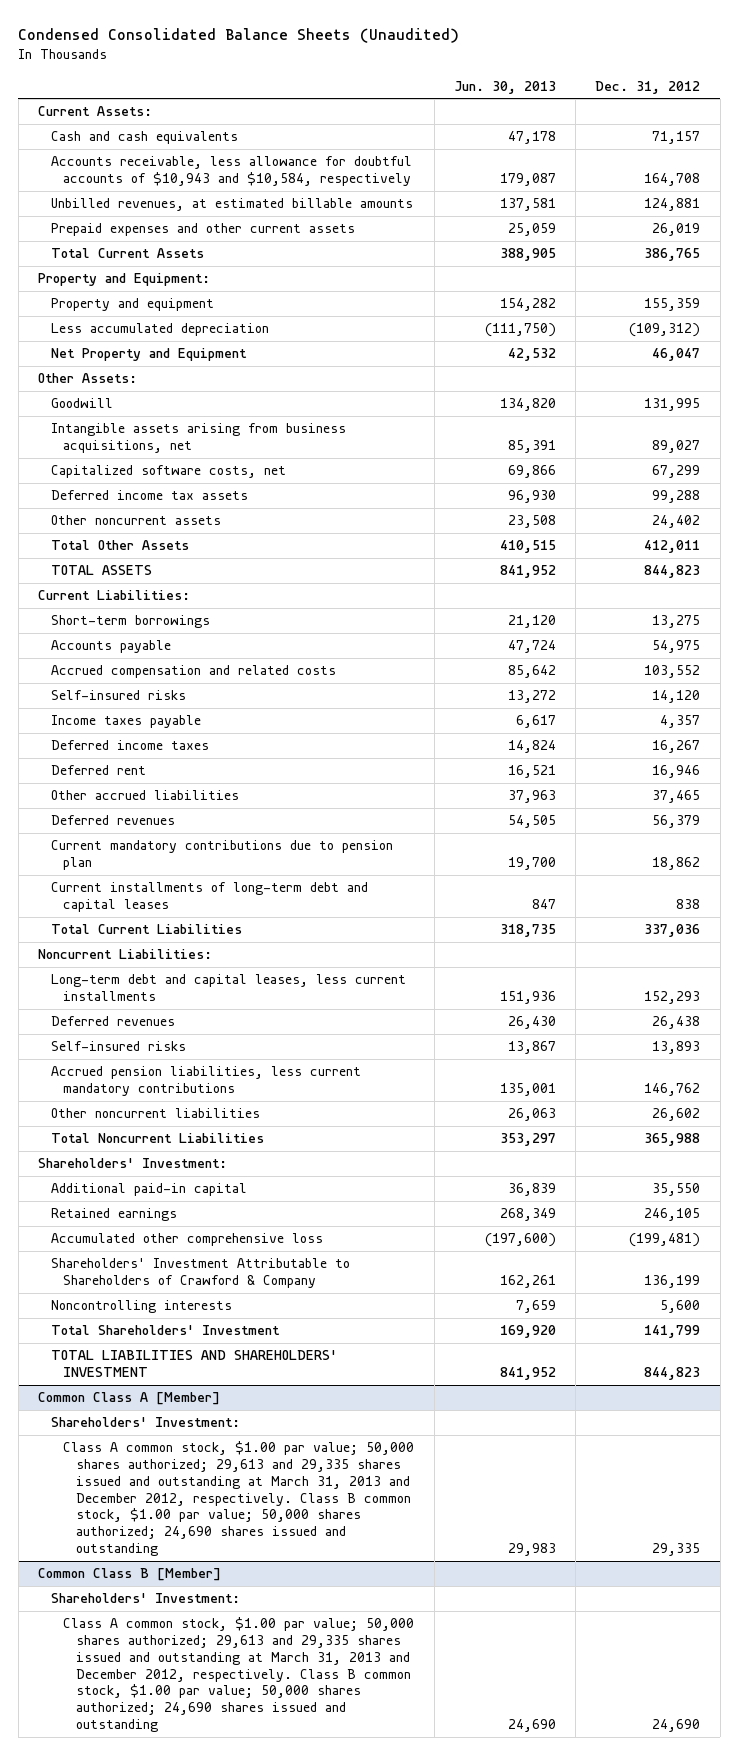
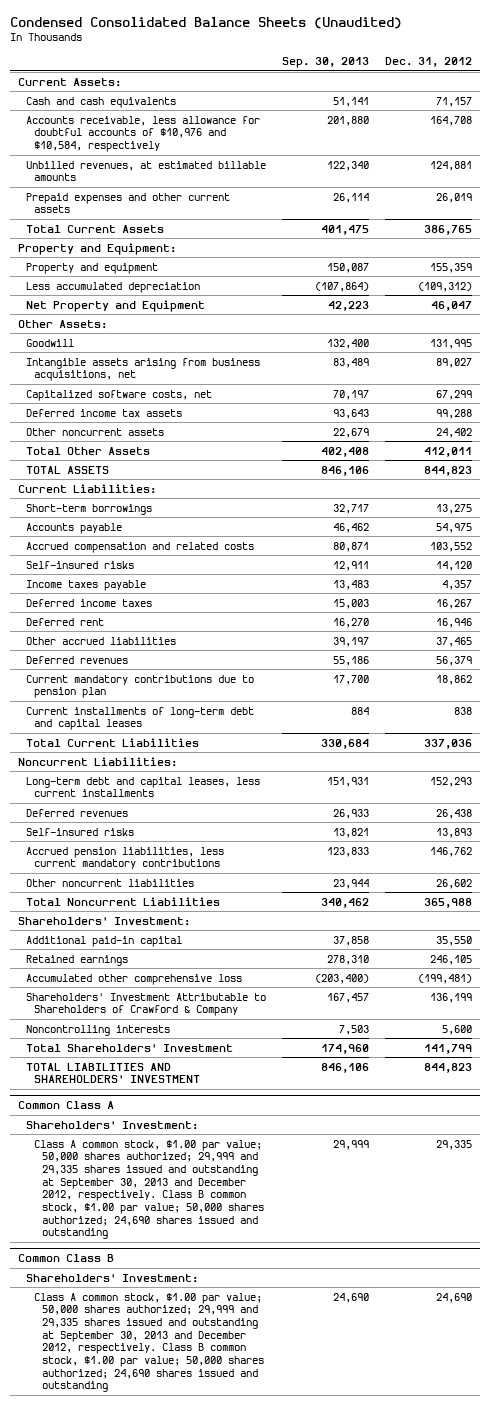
- | Jun. 30, 2013 | Dec. 31, 2012
+ | Sep. 30, 2013 | Dec. 31, 2012
- Accounts receivable, less allowance for doubtful accounts of $10,943 and $10,584, respectively | 179,087 | 164,708
+ Accounts receivable, less allowance for doubtful accounts of $10,976 and $10,584, respectively | 201,880 | 164,708
- Common Class A [Member]
+ Common Class A
- Class A common stock, $1.00 par value; 50,000 shares authorized; 29,613 and 29,335 shares issued and outstanding at March 31, 2013 and December 2012, respectively. Class B common stock, $1.00 par value; 50,000 shares authorized; 24,690 shares issued and outstanding | 29,983 | 29,335
- Common Class B [Member]
+ Class A common stock, $1.00 par value; 50,000 shares authorized; 29,999 and 29,335 shares issued and outstanding at September 30, 2013 and December 2012, respectively. Class B common stock, $1.00 par value; 50,000 shares authorized; 24,690 shares issued and outstanding | 29,999 | 29,335
+ Common Class B
- Class A common stock, $1.00 par value; 50,000 shares authorized; 29,613 and 29,335 shares issued and outstanding at March 31, 2013 and December 2012, respectively. Class B common stock, $1.00 par value; 50,000 shares authorized; 24,690 shares issued and outstanding | 24,690 | 24,690
+ Class A common stock, $1.00 par value; 50,000 shares authorized; 29,999 and 29,335 shares issued and outstanding at September 30, 2013 and December 2012, respectively. Class B common stock, $1.00 par value; 50,000 shares authorized; 24,690 shares issued and outstanding | 24,690 | 24,690

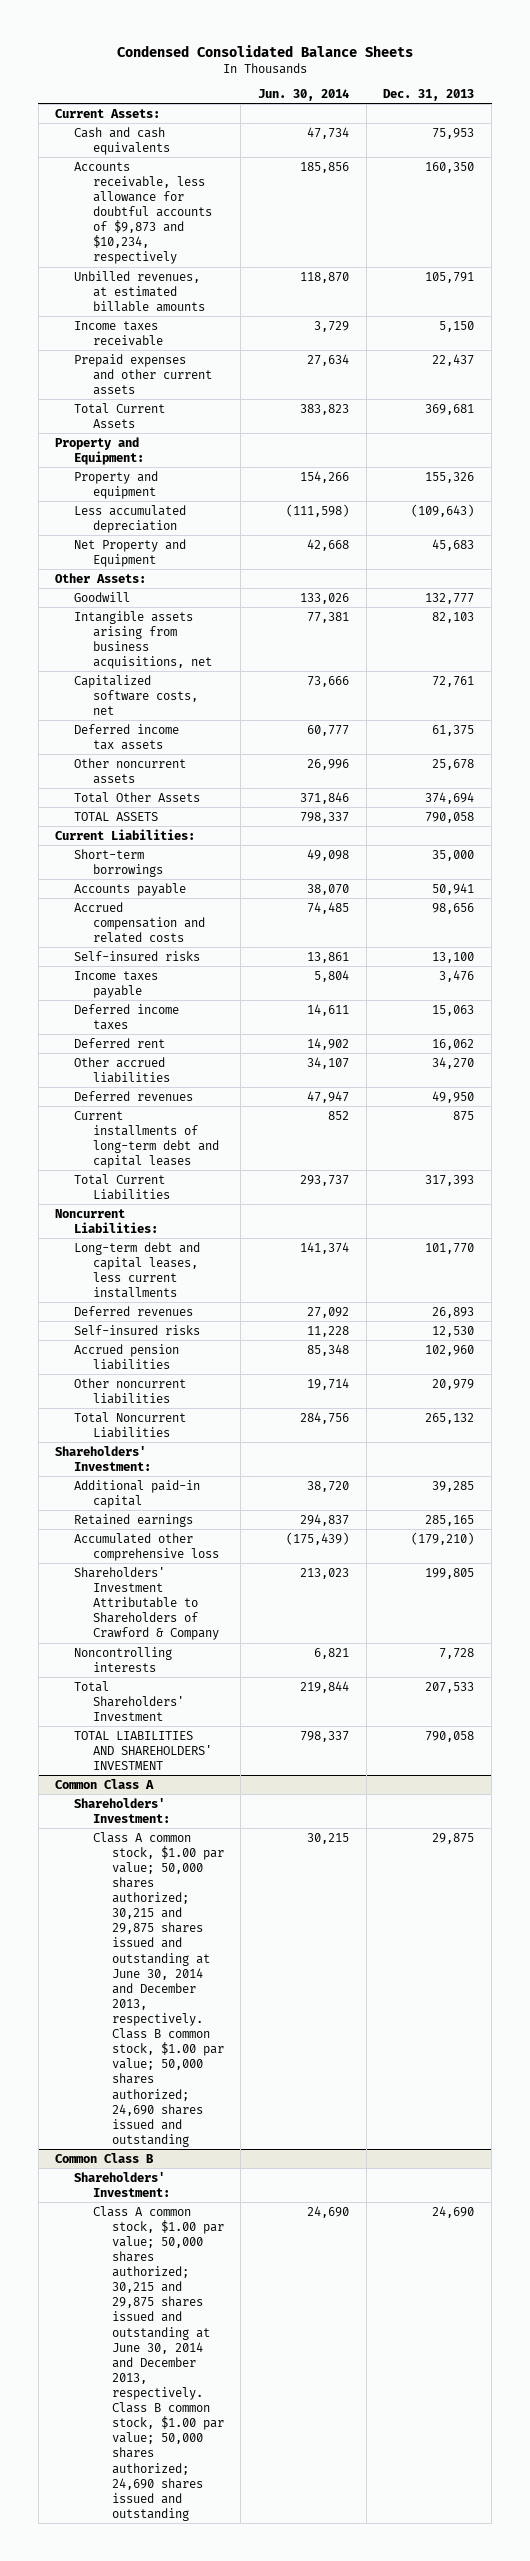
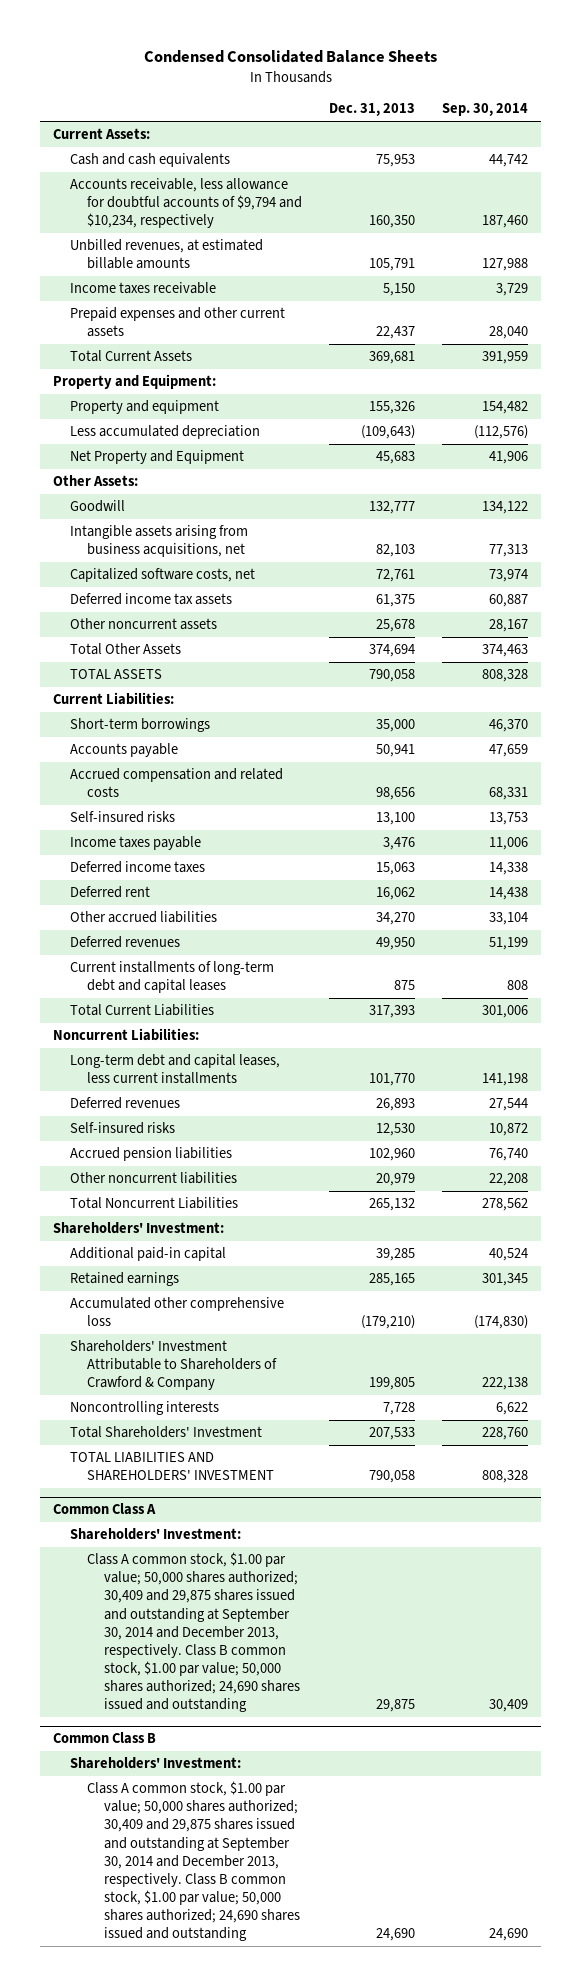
- | Jun. 30, 2014 | Dec. 31, 2013
+ | Dec. 31, 2013 | Sep. 30, 2014
- Accounts receivable, less allowance for doubtful accounts of $9,873 and $10,234, respectively | 185,856 | 160,350
+ Accounts receivable, less allowance for doubtful accounts of $9,794 and $10,234, respectively | 160,350 | 187,460
@ Common Class A
- Class A common stock, $1.00 par value; 50,000 shares authorized; 30,215 and 29,875 shares issued and outstanding at June 30, 2014 and December 2013, respectively. Class B common stock, $1.00 par value; 50,000 shares authorized; 24,690 shares issued and outstanding | 30,215 | 29,875
+ Class A common stock, $1.00 par value; 50,000 shares authorized; 30,409 and 29,875 shares issued and outstanding at September 30, 2014 and December 2013, respectively. Class B common stock, $1.00 par value; 50,000 shares authorized; 24,690 shares issued and outstanding | 29,875 | 30,409
@ Common Class B
- Class A common stock, $1.00 par value; 50,000 shares authorized; 30,215 and 29,875 shares issued and outstanding at June 30, 2014 and December 2013, respectively. Class B common stock, $1.00 par value; 50,000 shares authorized; 24,690 shares issued and outstanding | 24,690 | 24,690
+ Class A common stock, $1.00 par value; 50,000 shares authorized; 30,409 and 29,875 shares issued and outstanding at September 30, 2014 and December 2013, respectively. Class B common stock, $1.00 par value; 50,000 shares authorized; 24,690 shares issued and outstanding | 24,690 | 24,690

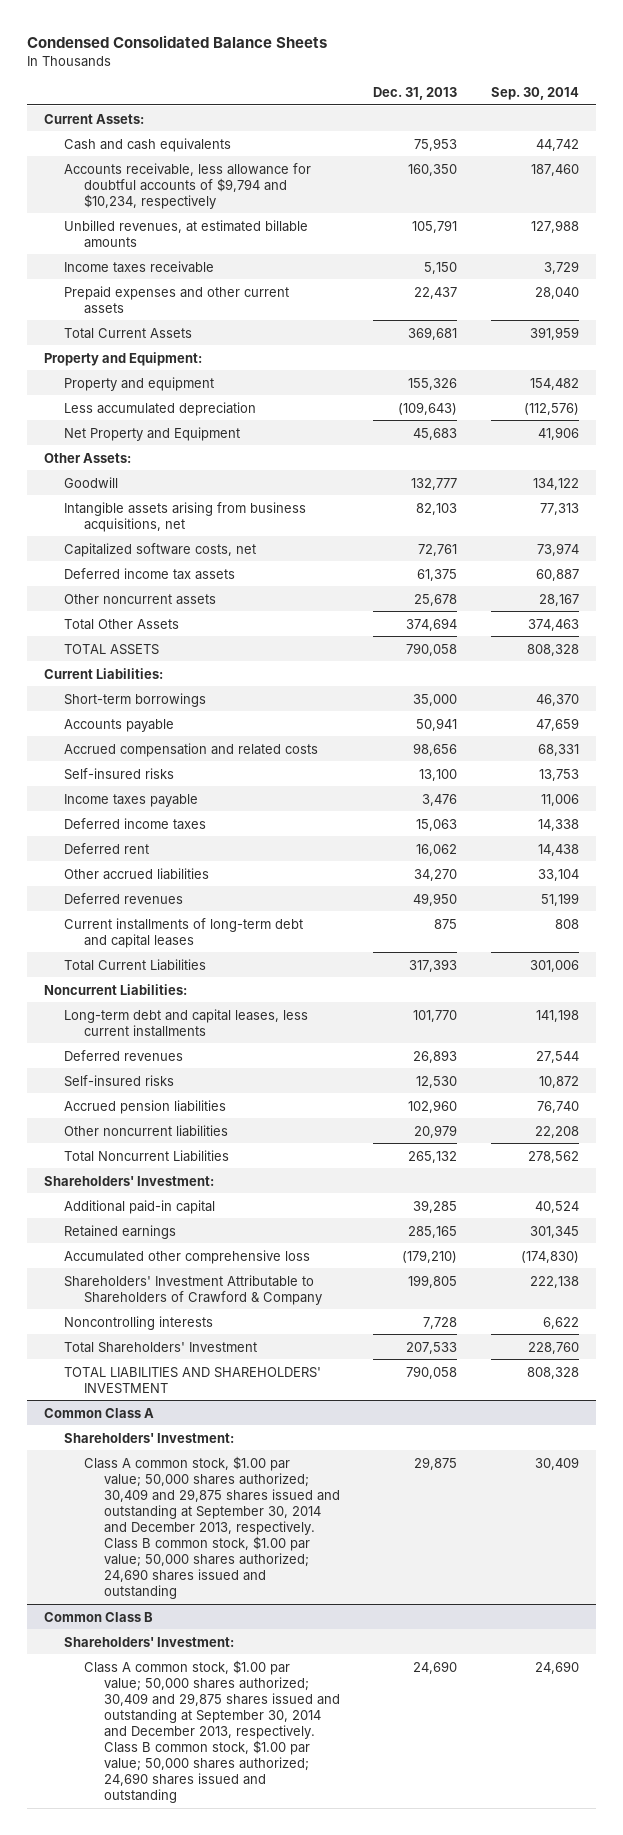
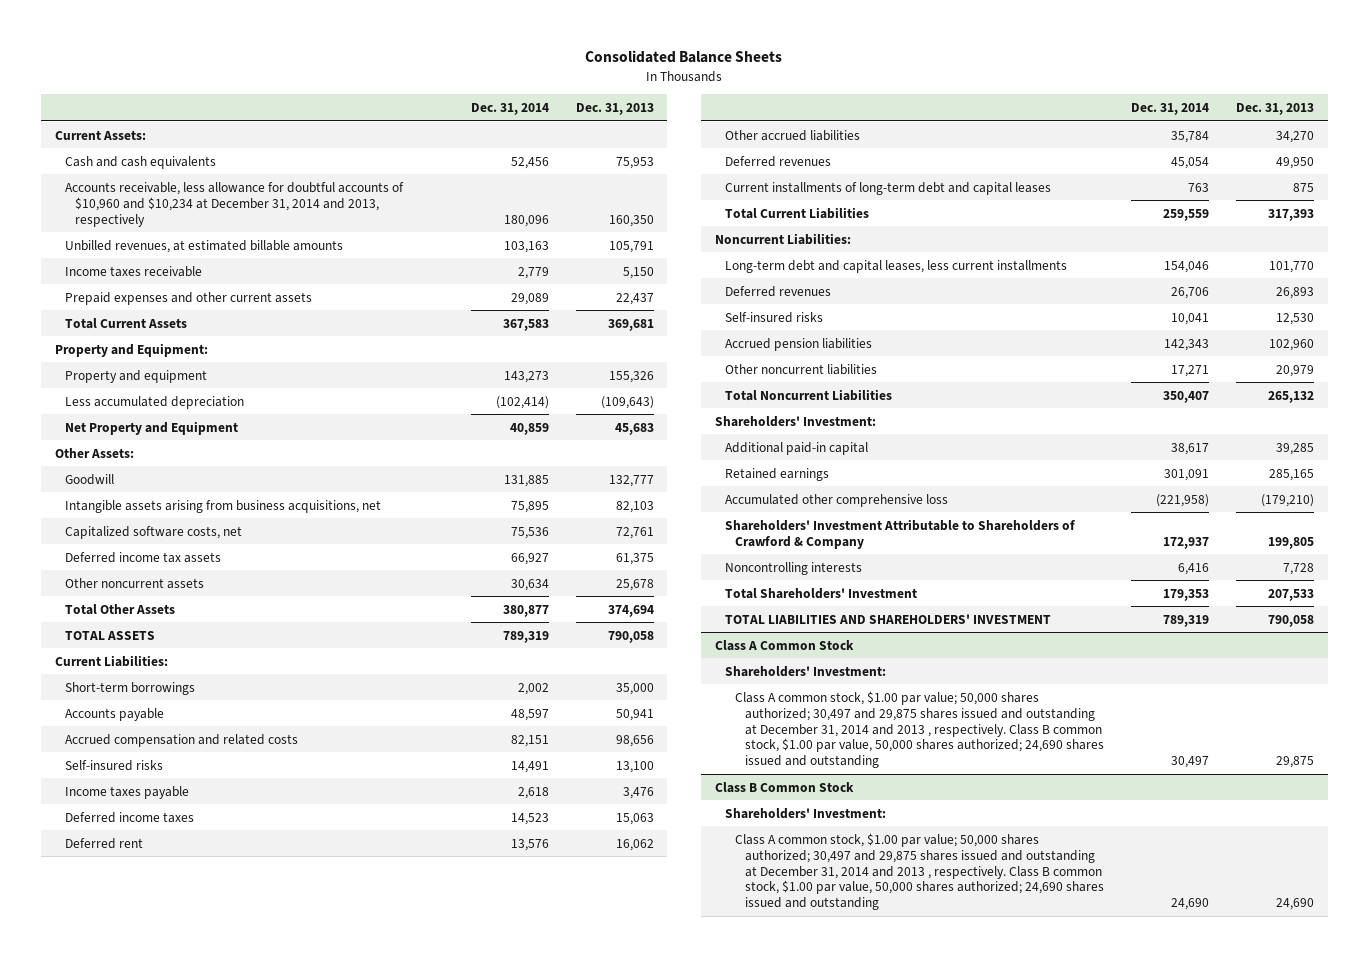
- Condensed Consolidated Balance Sheets
+ Consolidated Balance Sheets
- | Dec. 31, 2013 | Sep. 30, 2014
+ | Dec. 31, 2014 | Dec. 31, 2013
- Accounts receivable, less allowance for doubtful accounts of $9,794 and $10,234, respectively | 160,350 | 187,460
+ Accounts receivable, less allowance for doubtful accounts of $10,960 and $10,234 at December 31, 2014 and 2013, respectively | 180,096 | 160,350
- Common Class A
+ Class A Common Stock
- Class A common stock, $1.00 par value; 50,000 shares authorized; 30,409 and 29,875 shares issued and outstanding at September 30, 2014 and December 2013, respectively. Class B common stock, $1.00 par value; 50,000 shares authorized; 24,690 shares issued and outstanding | 29,875 | 30,409
- Common Class B
+ Class A common stock, $1.00 par value; 50,000 shares authorized; 30,497 and 29,875 shares issued and outstanding at December 31, 2014 and 2013 , respectively. Class B common stock, $1.00 par value, 50,000 shares authorized; 24,690 shares issued and outstanding | 30,497 | 29,875
+ Class B Common Stock
- Class A common stock, $1.00 par value; 50,000 shares authorized; 30,409 and 29,875 shares issued and outstanding at September 30, 2014 and December 2013, respectively. Class B common stock, $1.00 par value; 50,000 shares authorized; 24,690 shares issued and outstanding | 24,690 | 24,690
+ Class A common stock, $1.00 par value; 50,000 shares authorized; 30,497 and 29,875 shares issued and outstanding at December 31, 2014 and 2013 , respectively. Class B common stock, $1.00 par value, 50,000 shares authorized; 24,690 shares issued and outstanding | 24,690 | 24,690

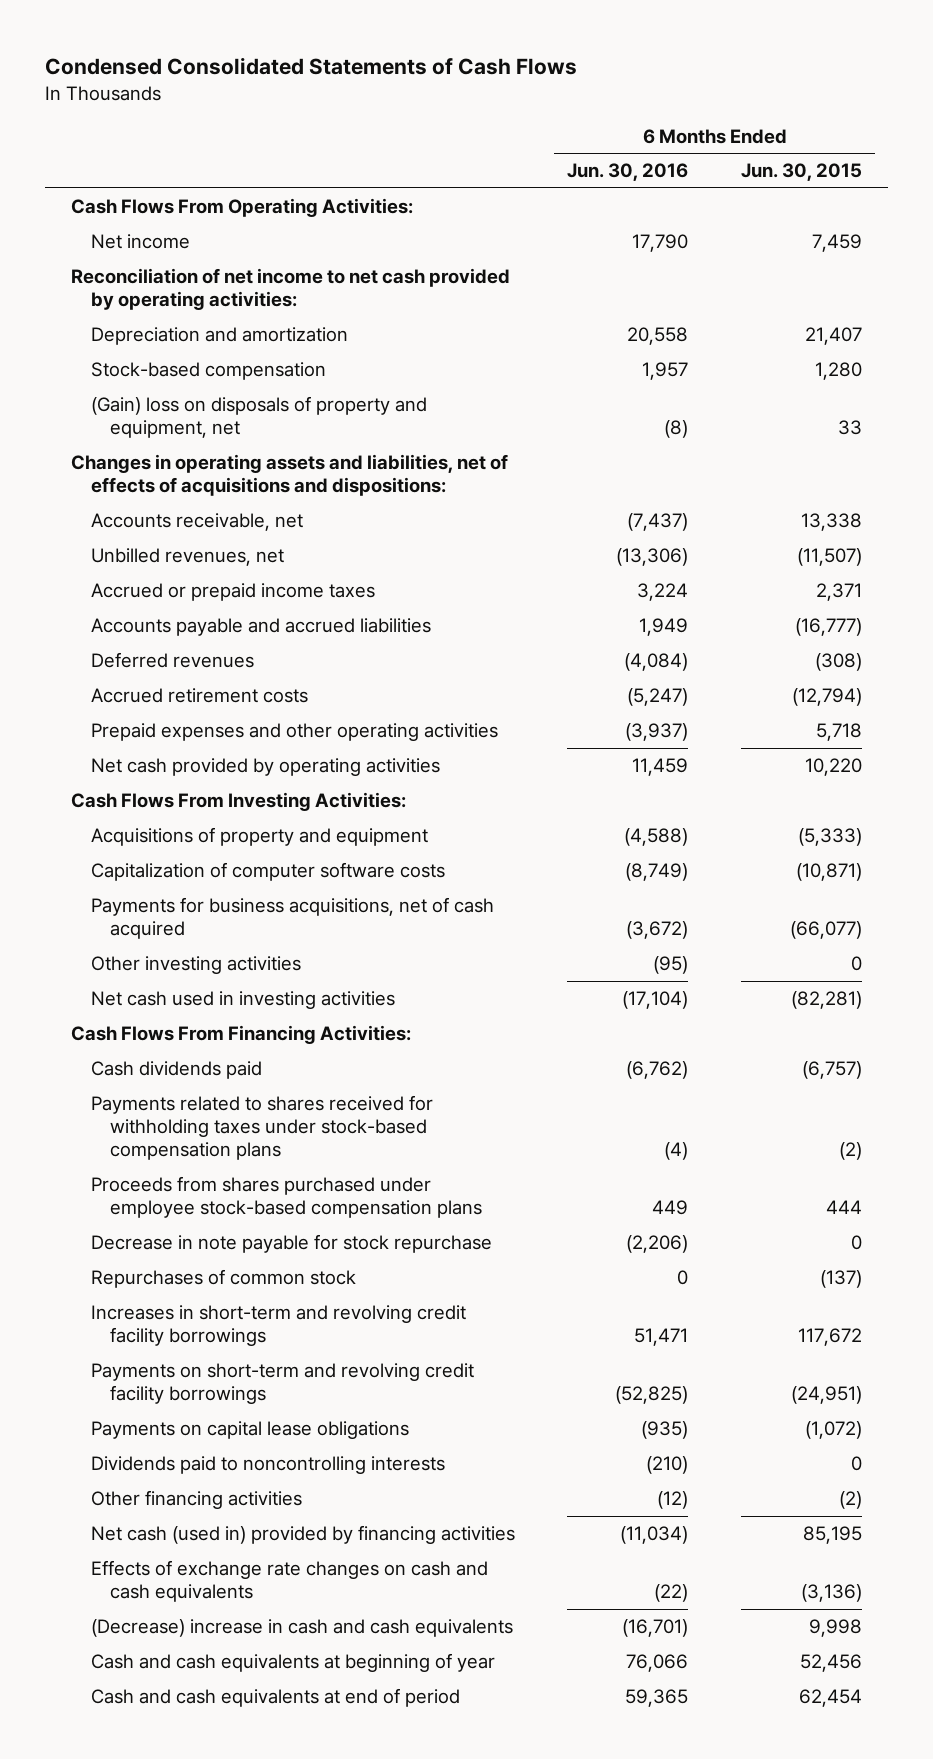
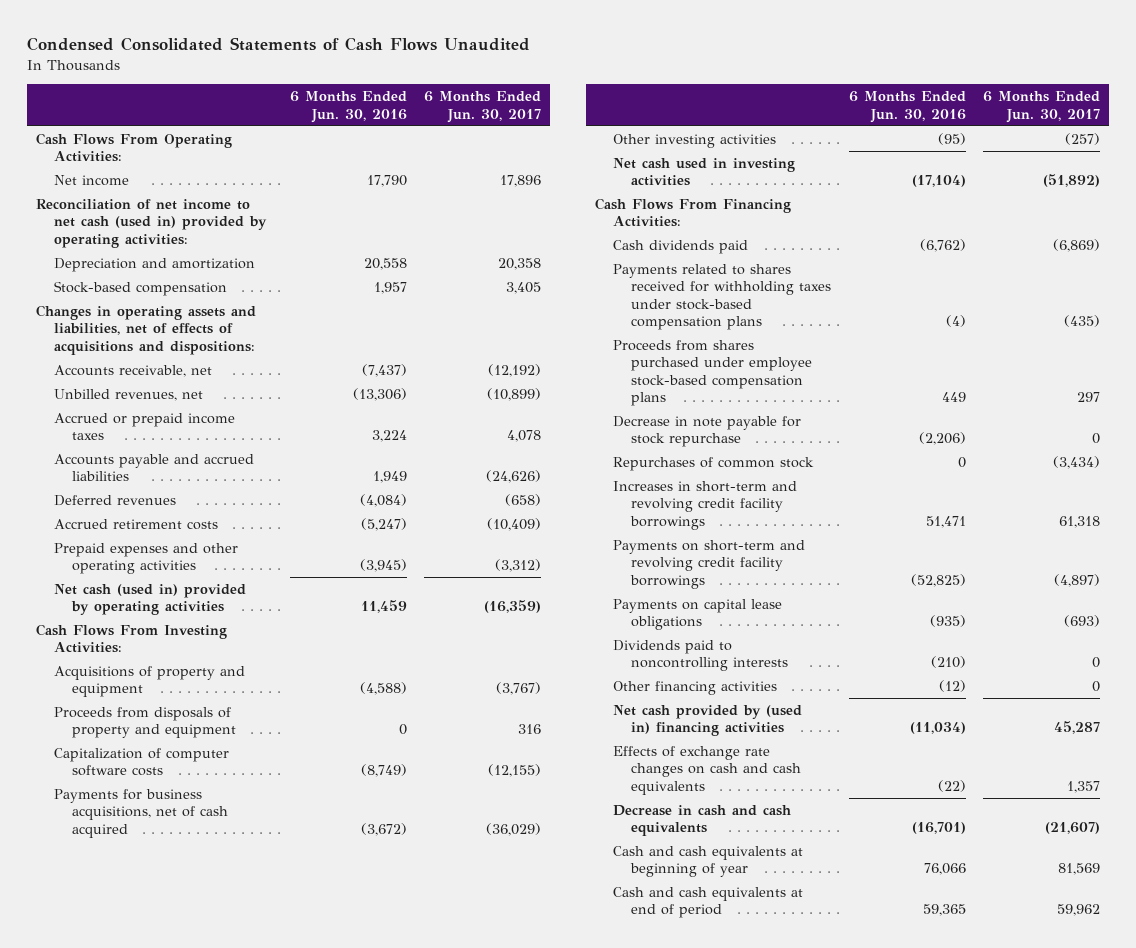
- Condensed Consolidated Statements of Cash Flows
+ Condensed Consolidated Statements of Cash Flows Unaudited
- | 6 Months Ended Jun. 30, 2016 | 6 Months Ended Jun. 30, 2015
+ | 6 Months Ended Jun. 30, 2016 | 6 Months Ended Jun. 30, 2017
- Reconciliation of net income to net cash provided by operating activities:
+ Reconciliation of net income to net cash (used in) provided by operating activities:
- (Gain) loss on disposals of property and equipment, net | (8) | 33
- Prepaid expenses and other operating activities | (3,937) | 5,718
- Net cash provided by operating activities | 11,459 | 10,220
+ Prepaid expenses and other operating activities | (3,945) | (3,312)
+ Net cash (used in) provided by operating activities | 11,459 | (16,359)
+ Proceeds from disposals of property and equipment | 0 | 316
- Net cash (used in) provided by financing activities | (11,034) | 85,195
+ Net cash provided by (used in) financing activities | (11,034) | 45,287
- (Decrease) increase in cash and cash equivalents | (16,701) | 9,998
+ Decrease in cash and cash equivalents | (16,701) | (21,607)

